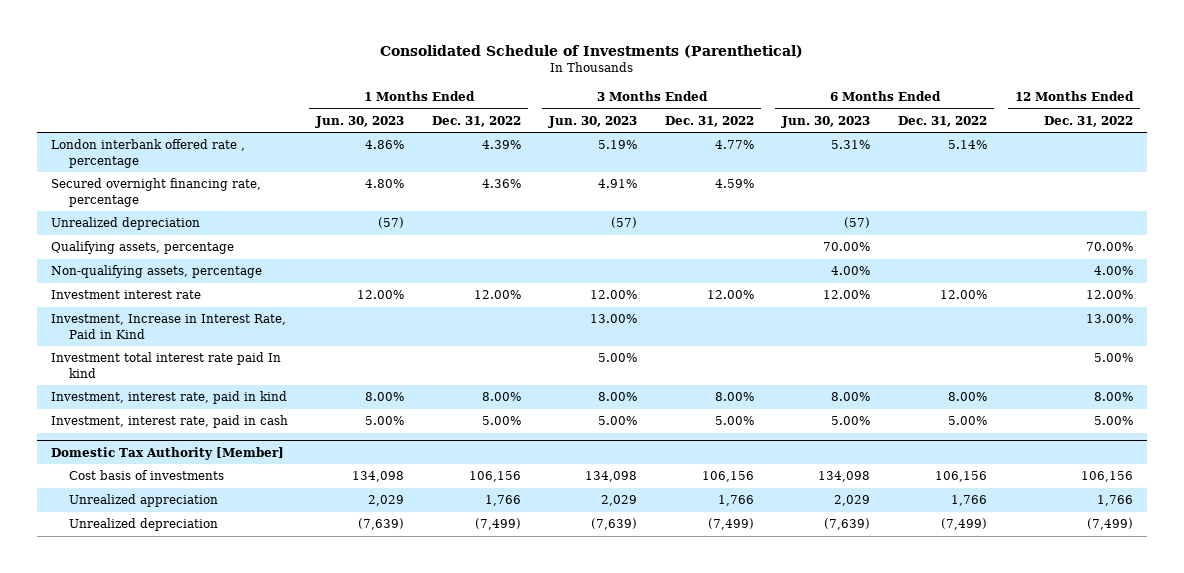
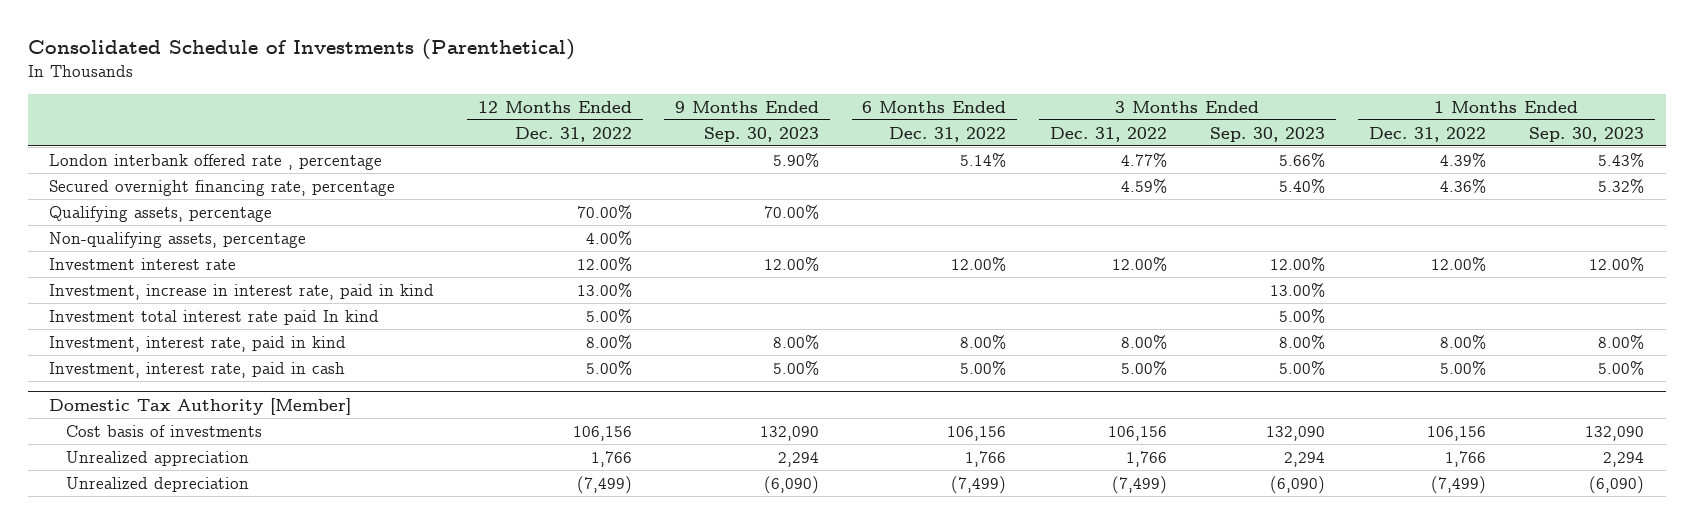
- | 1 Months Ended Jun. 30, 2023 | 1 Months Ended Dec. 31, 2022 | 3 Months Ended Jun. 30, 2023 | 3 Months Ended Dec. 31, 2022 | 6 Months Ended Jun. 30, 2023 | 6 Months Ended Dec. 31, 2022 | 12 Months Ended Dec. 31, 2022
+ | 12 Months Ended Dec. 31, 2022 | 9 Months Ended Sep. 30, 2023 | 6 Months Ended Dec. 31, 2022 | 3 Months Ended Dec. 31, 2022 | 3 Months Ended Sep. 30, 2023 | 1 Months Ended Dec. 31, 2022 | 1 Months Ended Sep. 30, 2023
- Unrealized depreciation | (57) | | (57) | | (57) | |
- Investment, Increase in Interest Rate, Paid in Kind | | | 13.00% | | | | 13.00%
+ Investment, increase in interest rate, paid in kind | 13.00% | | | | 13.00% | |

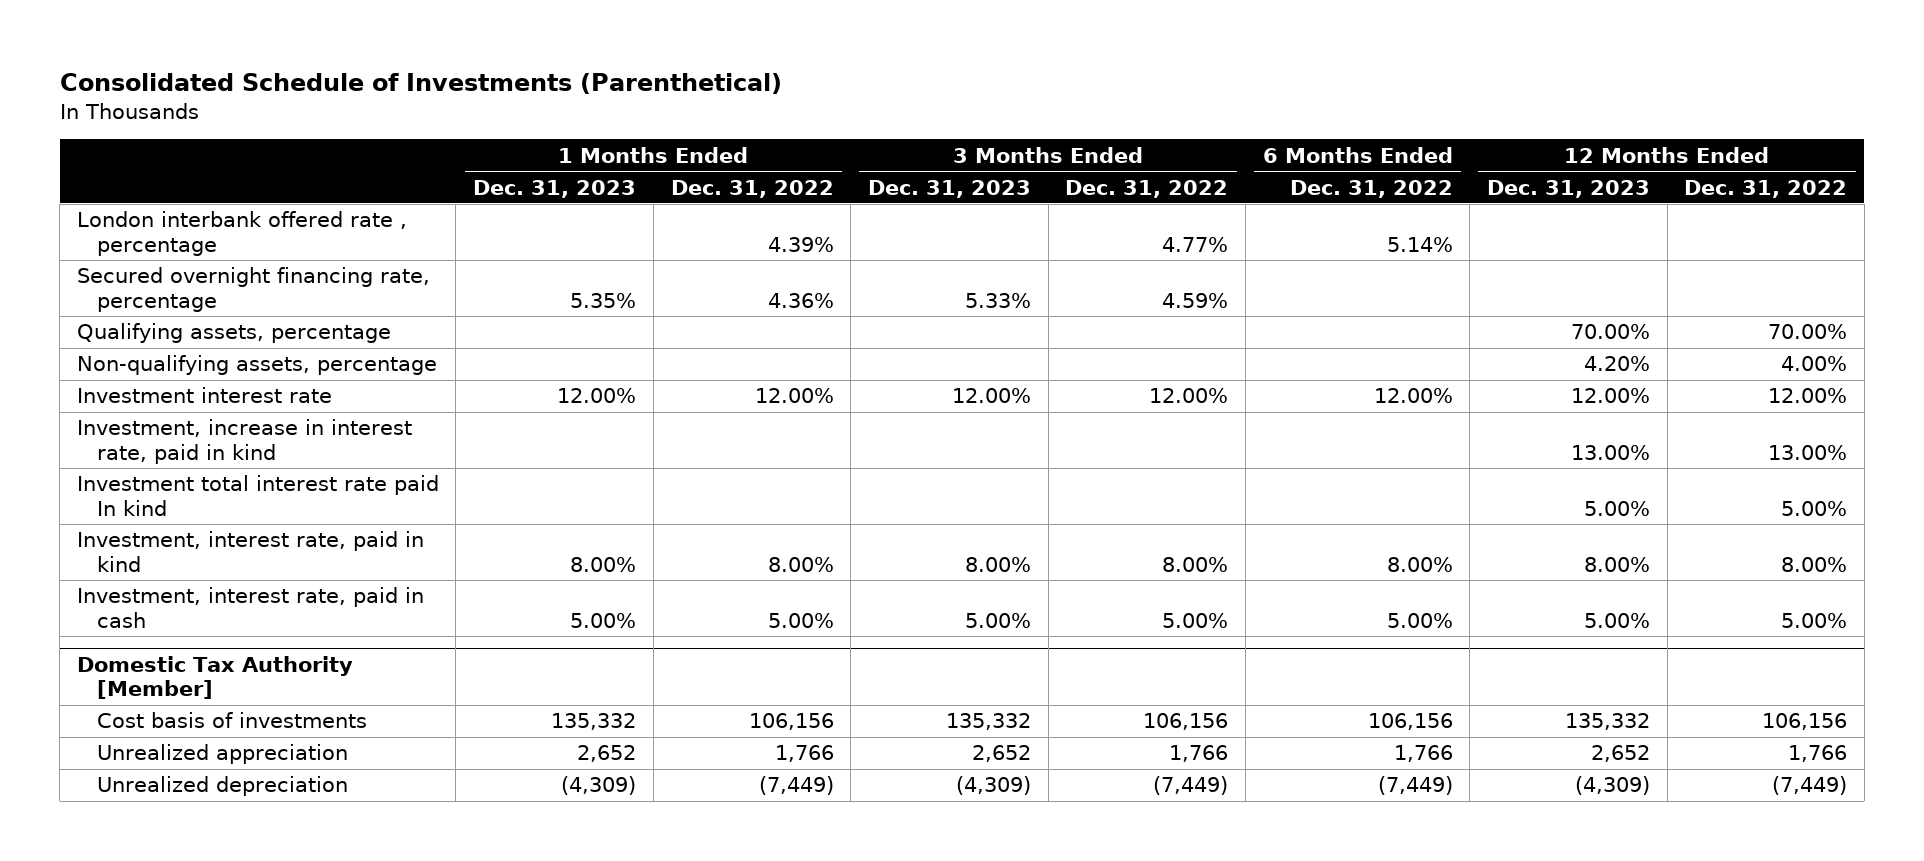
- | 12 Months Ended Dec. 31, 2022 | 9 Months Ended Sep. 30, 2023 | 6 Months Ended Dec. 31, 2022 | 3 Months Ended Dec. 31, 2022 | 3 Months Ended Sep. 30, 2023 | 1 Months Ended Dec. 31, 2022 | 1 Months Ended Sep. 30, 2023
+ | 1 Months Ended Dec. 31, 2023 | 1 Months Ended Dec. 31, 2022 | 3 Months Ended Dec. 31, 2023 | 3 Months Ended Dec. 31, 2022 | 6 Months Ended Dec. 31, 2022 | 12 Months Ended Dec. 31, 2023 | 12 Months Ended Dec. 31, 2022
@ Domestic Tax Authority [Member]
- Unrealized depreciation | (7,499) | (6,090) | (7,499) | (7,499) | (6,090) | (7,499) | (6,090)
+ Unrealized depreciation | (4,309) | (7,449) | (4,309) | (7,449) | (7,449) | (4,309) | (7,449)

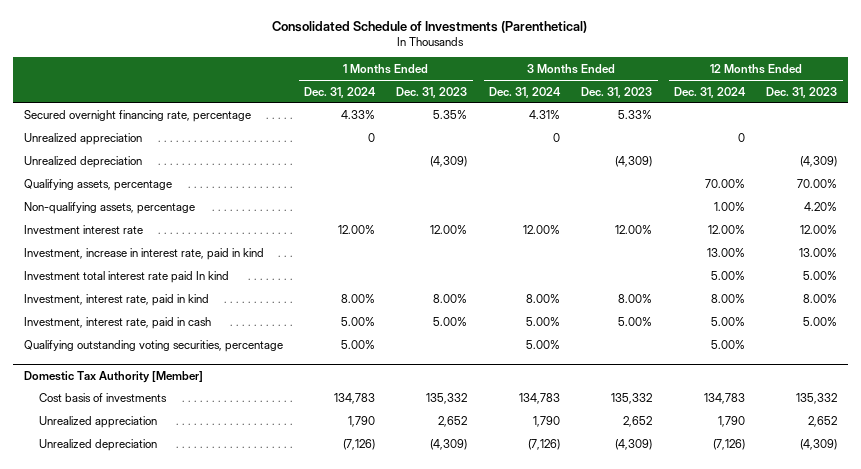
- | 1 Months Ended Dec. 31, 2023 | 1 Months Ended Dec. 31, 2022 | 3 Months Ended Dec. 31, 2023 | 3 Months Ended Dec. 31, 2022 | 6 Months Ended Dec. 31, 2022 | 12 Months Ended Dec. 31, 2023 | 12 Months Ended Dec. 31, 2022
+ | 1 Months Ended Dec. 31, 2024 | 1 Months Ended Dec. 31, 2023 | 3 Months Ended Dec. 31, 2024 | 3 Months Ended Dec. 31, 2023 | 12 Months Ended Dec. 31, 2024 | 12 Months Ended Dec. 31, 2023
- London interbank offered rate , percentage | | 4.39% | | 4.77% | 5.14% | |
+ Unrealized appreciation | 0 | | 0 | | 0 |
+ Unrealized depreciation | | (4,309) | | (4,309) | | (4,309)
+ Qualifying outstanding voting securities, percentage | 5.00% | | 5.00% | | 5.00% |

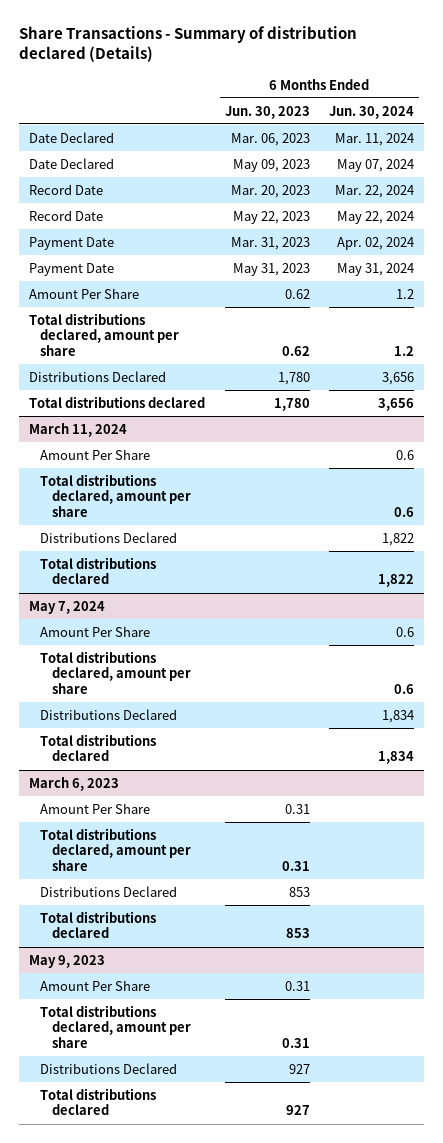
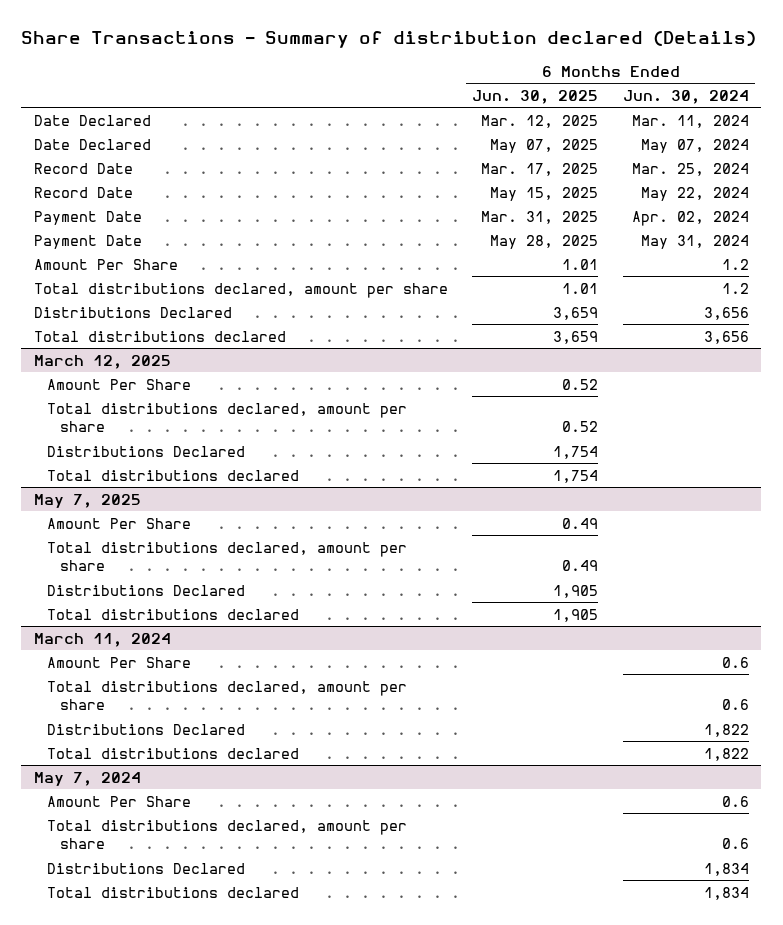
- | 6 Months Ended Jun. 30, 2023 | 6 Months Ended Jun. 30, 2024
+ | 6 Months Ended Jun. 30, 2025 | 6 Months Ended Jun. 30, 2024
- Record Date | Mar. 20, 2023 | Mar. 22, 2024
+ Record Date | Mar. 17, 2025 | Mar. 25, 2024
+ March 12, 2025
+ Amount Per Share | 0.52 |
+ Total distributions declared, amount per share | 0.52 |
+ Distributions Declared | 1,754 |
+ Total distributions declared | 1,754 |
+ May 7, 2025
+ Amount Per Share | 0.49 |
+ Total distributions declared, amount per share | 0.49 |
+ Distributions Declared | 1,905 |
+ Total distributions declared | 1,905 |
- March 6, 2023
- Amount Per Share | 0.31 |
- Total distributions declared, amount per share | 0.31 |
- Distributions Declared | 853 |
- Total distributions declared | 853 |
- May 9, 2023
- Amount Per Share | 0.31 |
- Total distributions declared, amount per share | 0.31 |
- Distributions Declared | 927 |
- Total distributions declared | 927 |

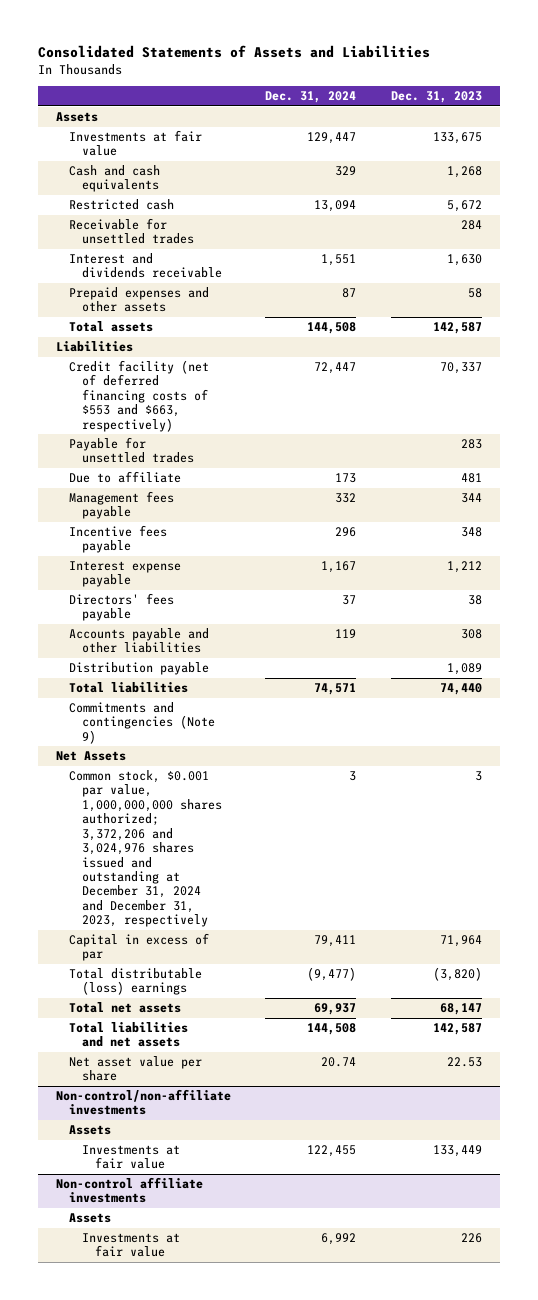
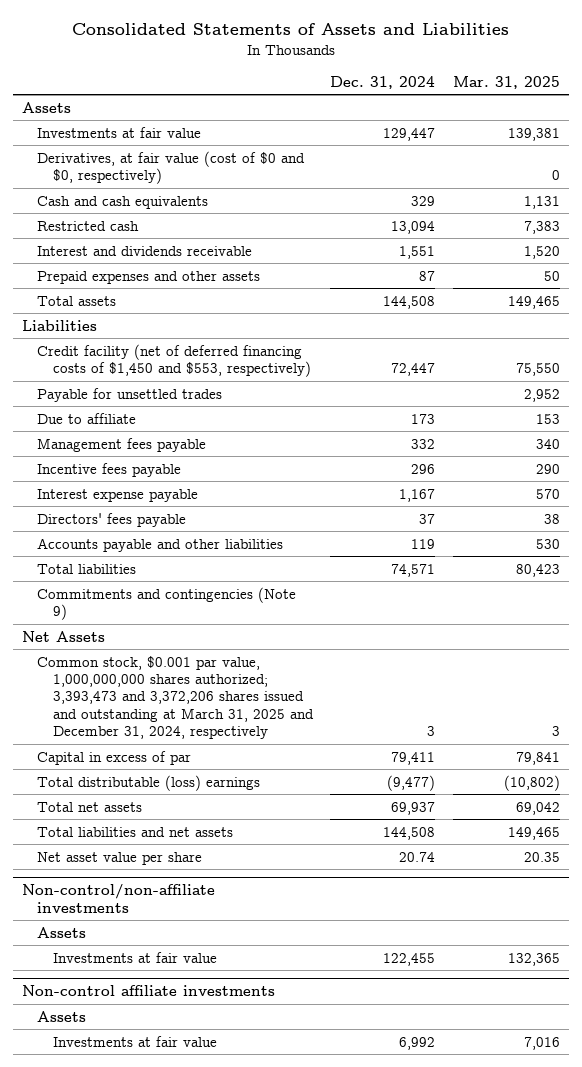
- | Dec. 31, 2024 | Dec. 31, 2023
+ | Dec. 31, 2024 | Mar. 31, 2025
+ Derivatives, at fair value (cost of $0 and $0, respectively) | | 0
- Receivable for unsettled trades | | 284
- Credit facility (net of deferred financing costs of $553 and $663, respectively) | 72,447 | 70,337
+ Credit facility (net of deferred financing costs of $1,450 and $553, respectively) | 72,447 | 75,550
- Distribution payable | | 1,089
- Common stock, $0.001 par value, 1,000,000,000 shares authorized; 3,372,206 and 3,024,976 shares issued and outstanding at December 31, 2024 and December 31, 2023, respectively | 3 | 3
+ Common stock, $0.001 par value, 1,000,000,000 shares authorized; 3,393,473 and 3,372,206 shares issued and outstanding at March 31, 2025 and December 31, 2024, respectively | 3 | 3

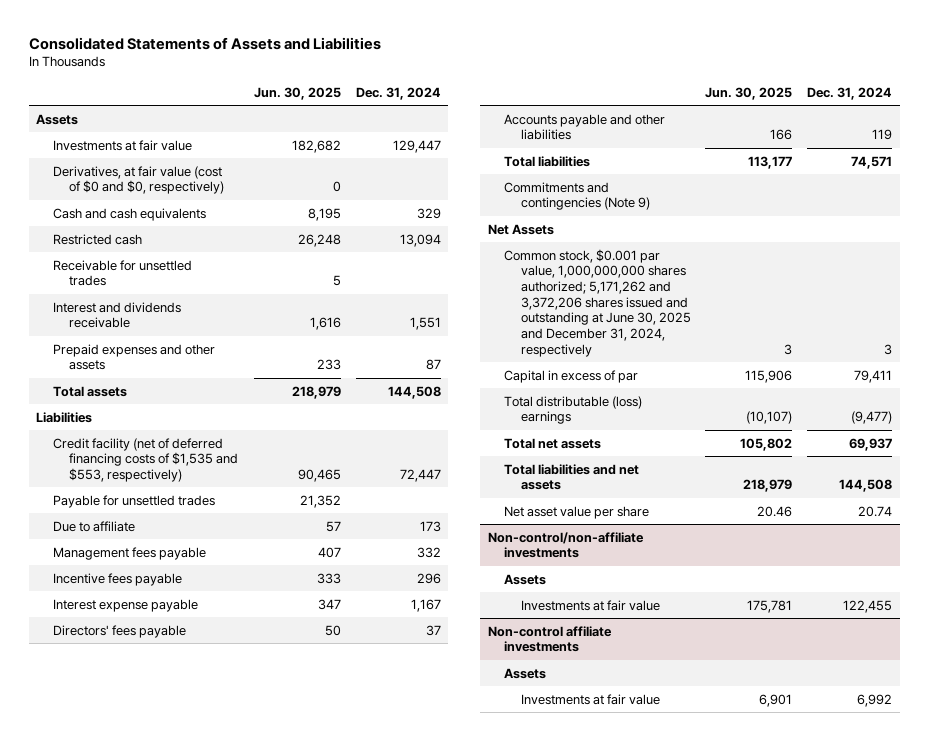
- | Dec. 31, 2024 | Mar. 31, 2025
+ | Jun. 30, 2025 | Dec. 31, 2024
+ Receivable for unsettled trades | 5 |
- Credit facility (net of deferred financing costs of $1,450 and $553, respectively) | 72,447 | 75,550
+ Credit facility (net of deferred financing costs of $1,535 and $553, respectively) | 90,465 | 72,447
- Common stock, $0.001 par value, 1,000,000,000 shares authorized; 3,393,473 and 3,372,206 shares issued and outstanding at March 31, 2025 and December 31, 2024, respectively | 3 | 3
+ Common stock, $0.001 par value, 1,000,000,000 shares authorized; 5,171,262 and 3,372,206 shares issued and outstanding at June 30, 2025 and December 31, 2024, respectively | 3 | 3

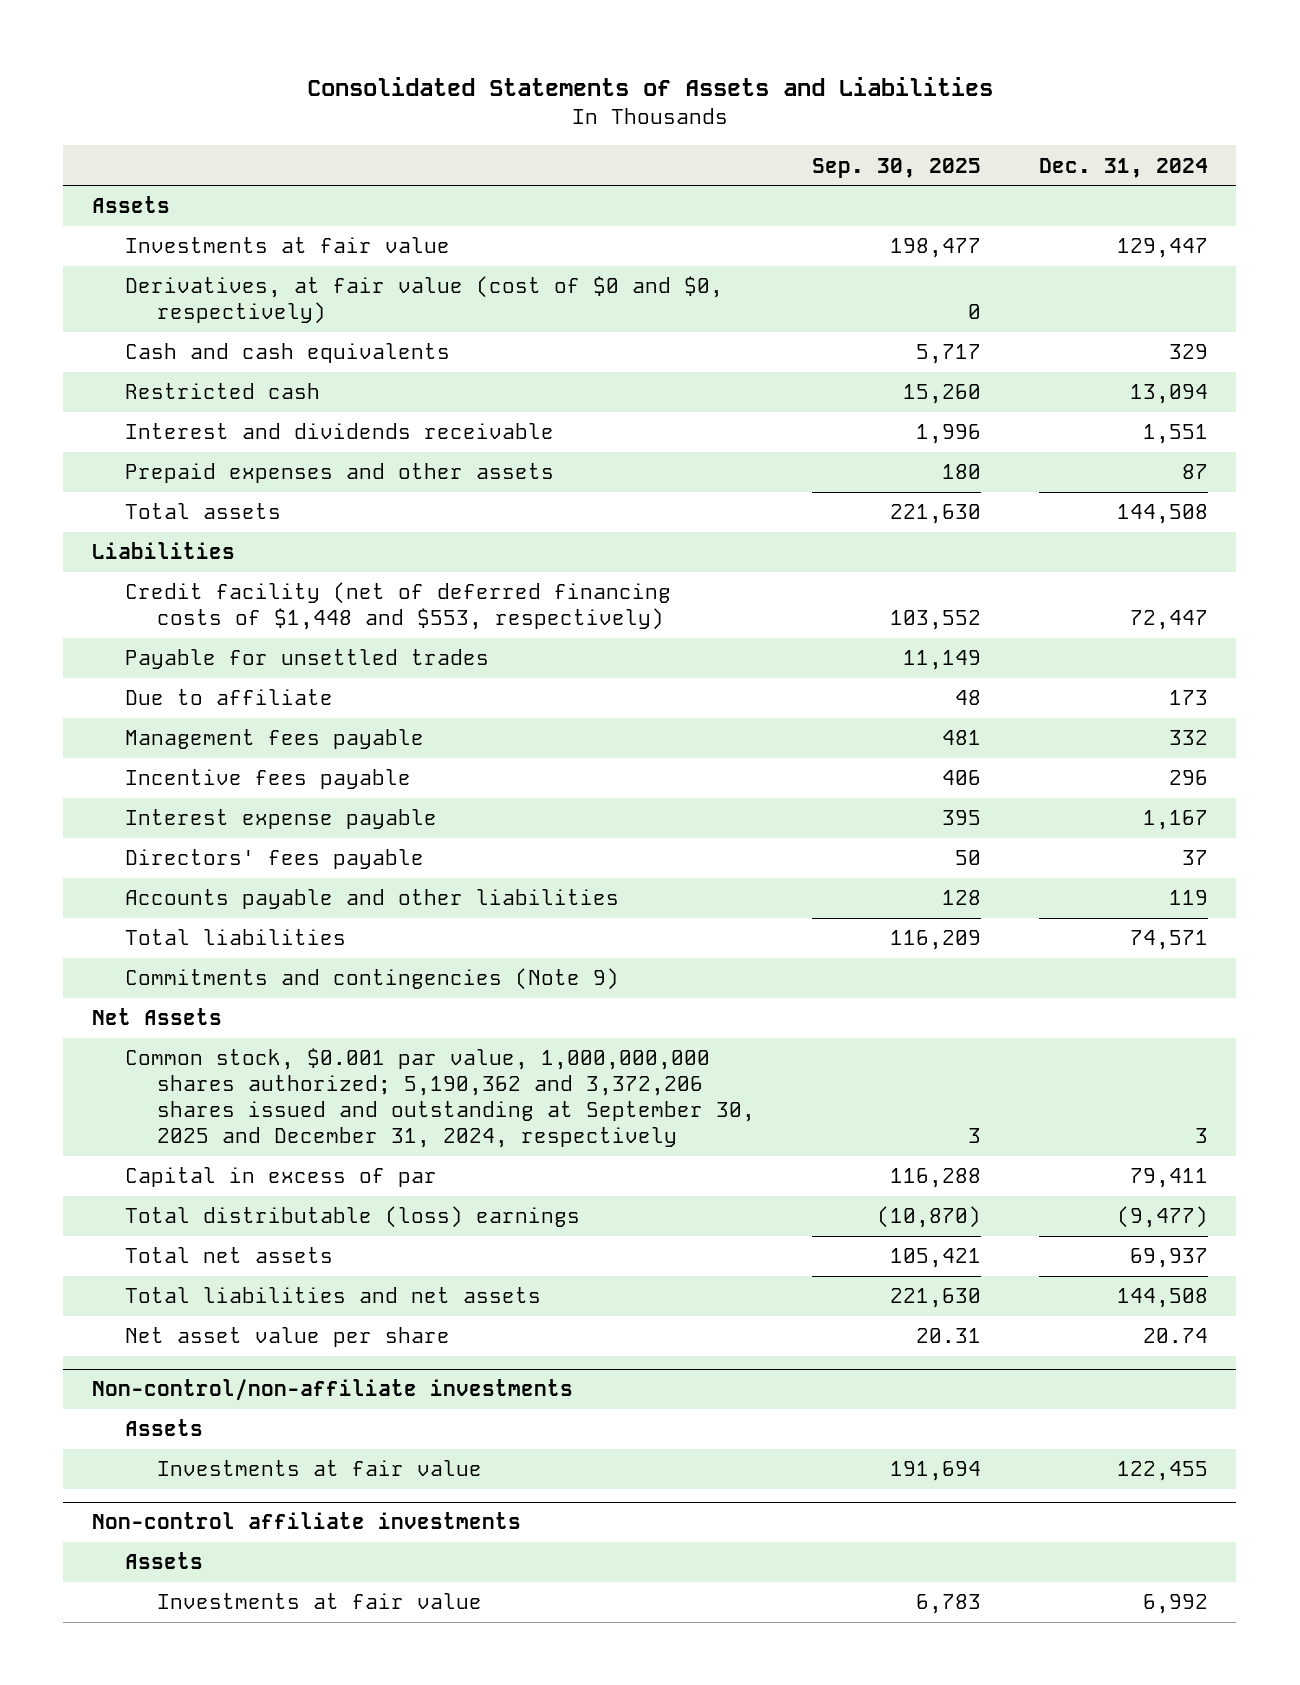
- | Jun. 30, 2025 | Dec. 31, 2024
+ | Sep. 30, 2025 | Dec. 31, 2024
- Receivable for unsettled trades | 5 |
- Credit facility (net of deferred financing costs of $1,535 and $553, respectively) | 90,465 | 72,447
+ Credit facility (net of deferred financing costs of $1,448 and $553, respectively) | 103,552 | 72,447
- Common stock, $0.001 par value, 1,000,000,000 shares authorized; 5,171,262 and 3,372,206 shares issued and outstanding at June 30, 2025 and December 31, 2024, respectively | 3 | 3
+ Common stock, $0.001 par value, 1,000,000,000 shares authorized; 5,190,362 and 3,372,206 shares issued and outstanding at September 30, 2025 and December 31, 2024, respectively | 3 | 3

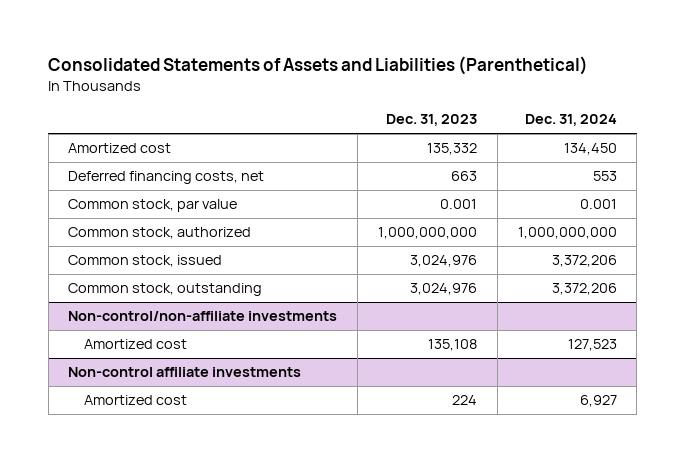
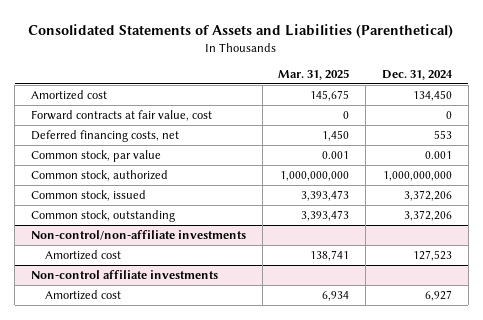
- | Dec. 31, 2023 | Dec. 31, 2024
+ | Mar. 31, 2025 | Dec. 31, 2024
+ Forward contracts at fair value, cost | 0 | 0

